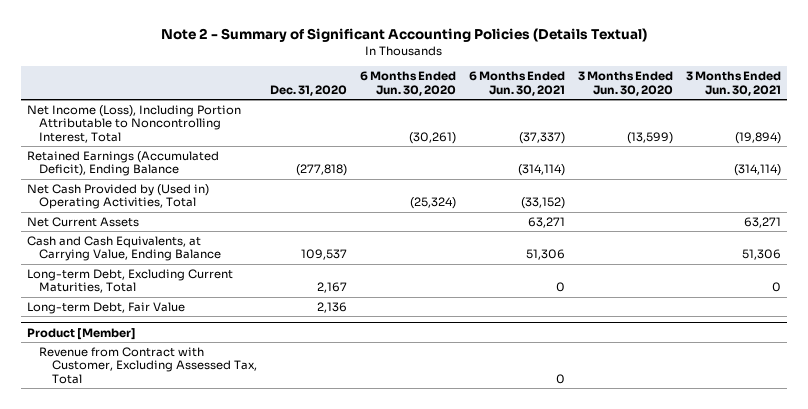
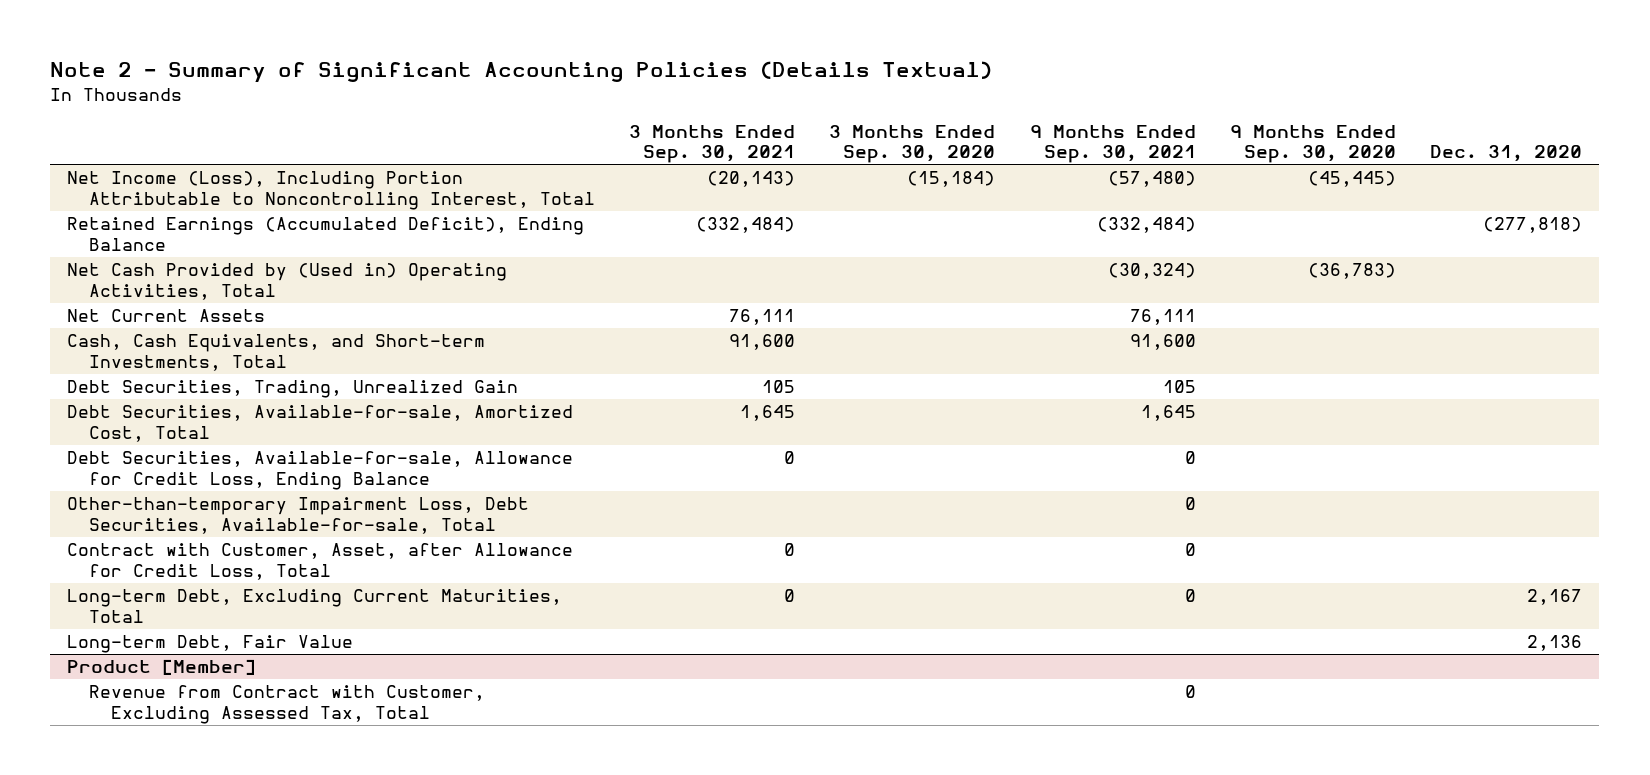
- | Dec. 31, 2020 | 6 Months Ended Jun. 30, 2020 | 6 Months Ended Jun. 30, 2021 | 3 Months Ended Jun. 30, 2020 | 3 Months Ended Jun. 30, 2021
+ | 3 Months Ended Sep. 30, 2021 | 3 Months Ended Sep. 30, 2020 | 9 Months Ended Sep. 30, 2021 | 9 Months Ended Sep. 30, 2020 | Dec. 31, 2020
- Cash and Cash Equivalents, at Carrying Value, Ending Balance | 109,537 | | 51,306 | | 51,306
+ Cash, Cash Equivalents, and Short-term Investments, Total | 91,600 | | 91,600 | |
+ Debt Securities, Trading, Unrealized Gain | 105 | | 105 | |
+ Debt Securities, Available-for-sale, Amortized Cost, Total | 1,645 | | 1,645 | |
+ Debt Securities, Available-for-sale, Allowance for Credit Loss, Ending Balance | 0 | | 0 | |
+ Other-than-temporary Impairment Loss, Debt Securities, Available-for-sale, Total | | | 0 | |
+ Contract with Customer, Asset, after Allowance for Credit Loss, Total | 0 | | 0 | |

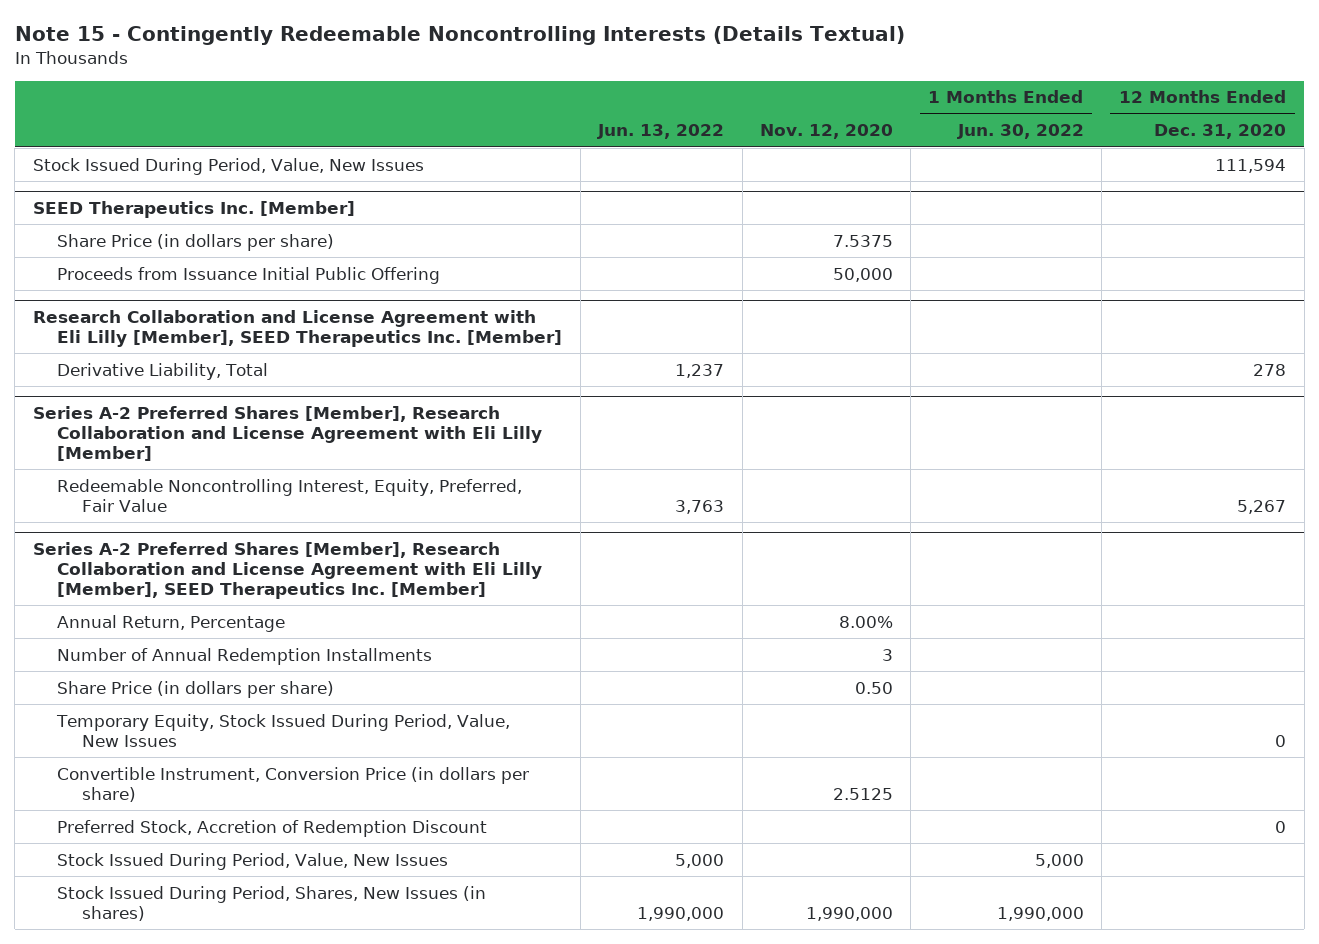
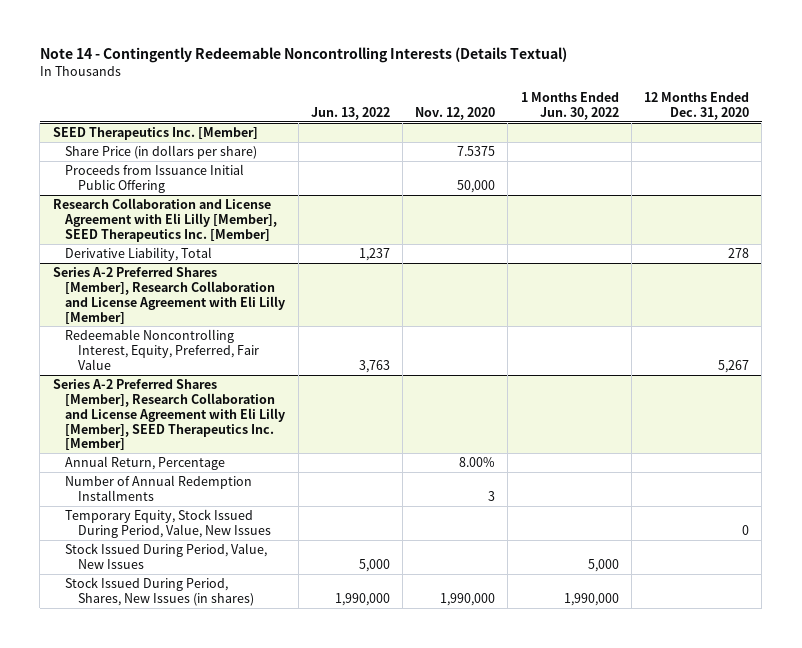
- Note 15 - Contingently Redeemable Noncontrolling Interests (Details Textual)
+ Note 14 - Contingently Redeemable Noncontrolling Interests (Details Textual)
- Stock Issued During Period, Value, New Issues | | | | 111,594
@ Series A-2 Preferred Shares [Member], Research Collaboration and License Agreement with Eli Lilly [Member], SEED Therapeutics Inc. [Member]
- Share Price (in dollars per share) | | 0.50 | |
- Convertible Instrument, Conversion Price (in dollars per share) | | 2.5125 | |
- Preferred Stock, Accretion of Redemption Discount | | | | 0

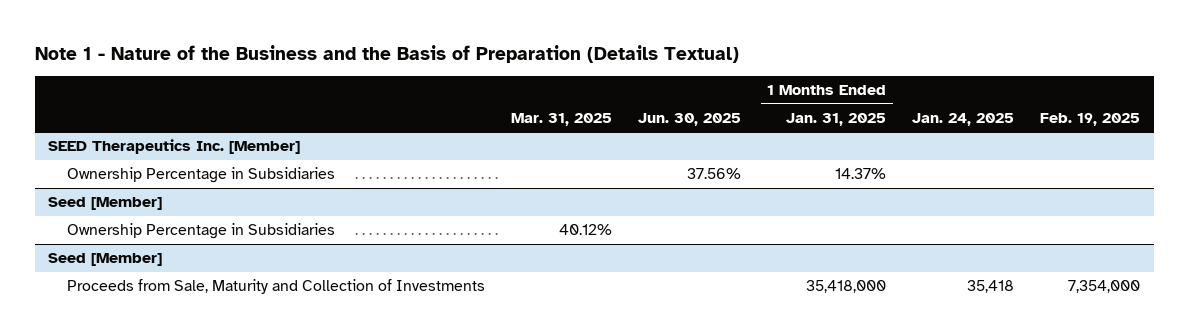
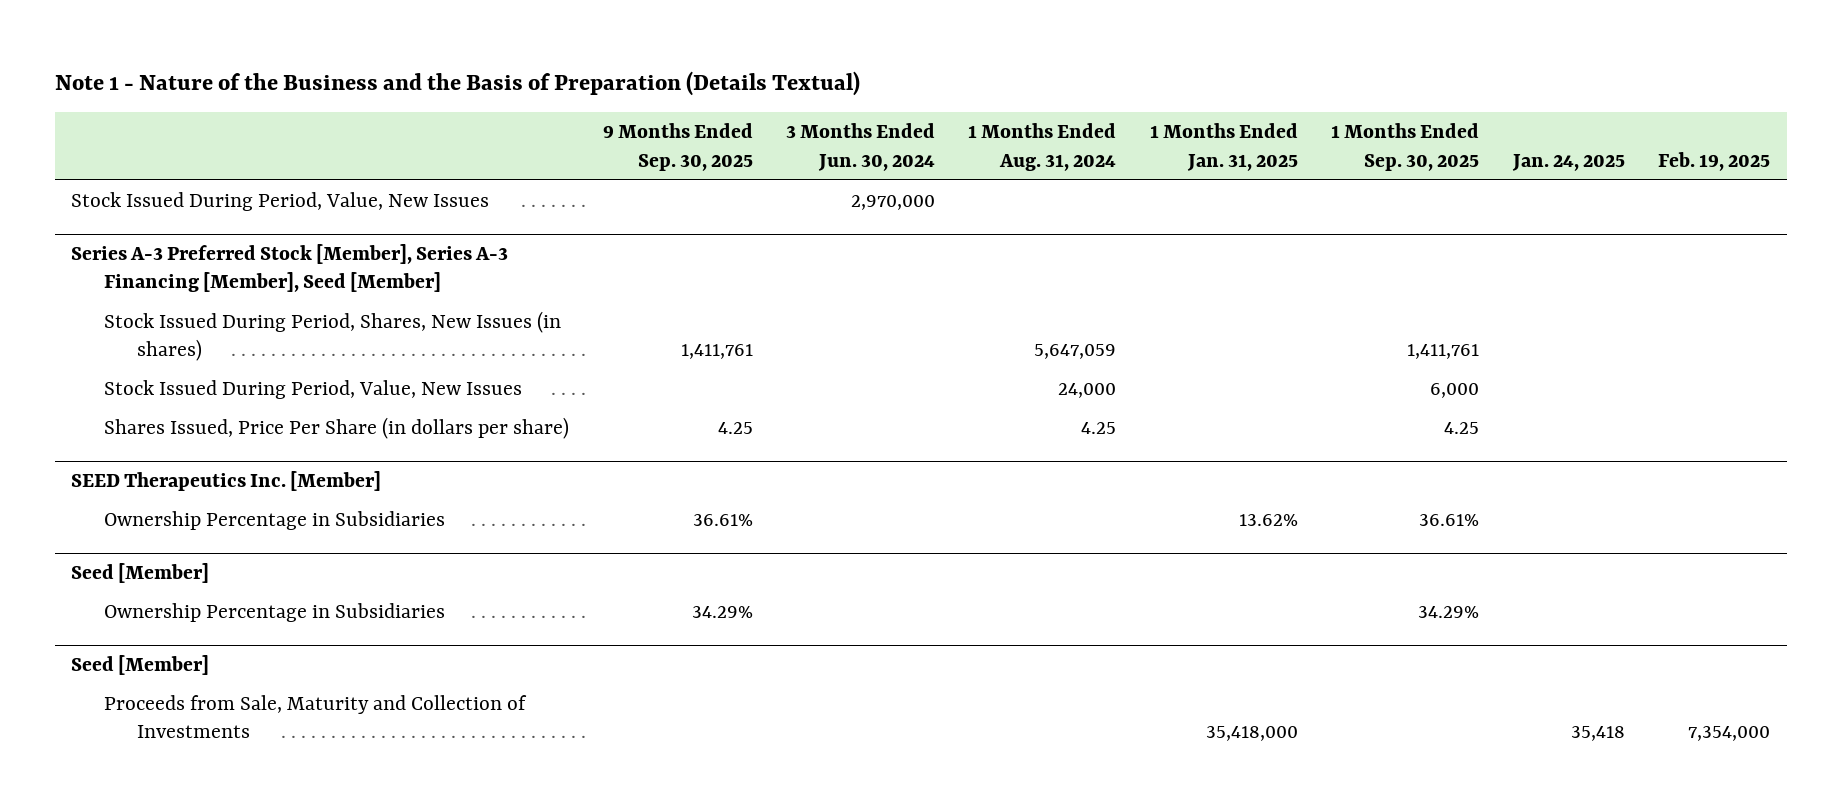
- | Mar. 31, 2025 | Jun. 30, 2025 | 1 Months Ended Jan. 31, 2025 | Jan. 24, 2025 | Feb. 19, 2025
+ | 9 Months Ended Sep. 30, 2025 | 3 Months Ended Jun. 30, 2024 | 1 Months Ended Aug. 31, 2024 | 1 Months Ended Jan. 31, 2025 | 1 Months Ended Sep. 30, 2025 | Jan. 24, 2025 | Feb. 19, 2025
+ Stock Issued During Period, Value, New Issues | | 2,970,000 | | | | |
+ Series A-3 Preferred Stock [Member], Series A-3 Financing [Member], Seed [Member]
+ Stock Issued During Period, Shares, New Issues (in shares) | 1,411,761 | | 5,647,059 | | 1,411,761 | |
+ Stock Issued During Period, Value, New Issues | | | 24,000 | | 6,000 | |
+ Shares Issued, Price Per Share (in dollars per share) | 4.25 | | 4.25 | | 4.25 | |
@ SEED Therapeutics Inc. [Member]
- Ownership Percentage in Subsidiaries | | 37.56% | 14.37% | |
+ Ownership Percentage in Subsidiaries | 36.61% | | | 13.62% | 36.61% | |

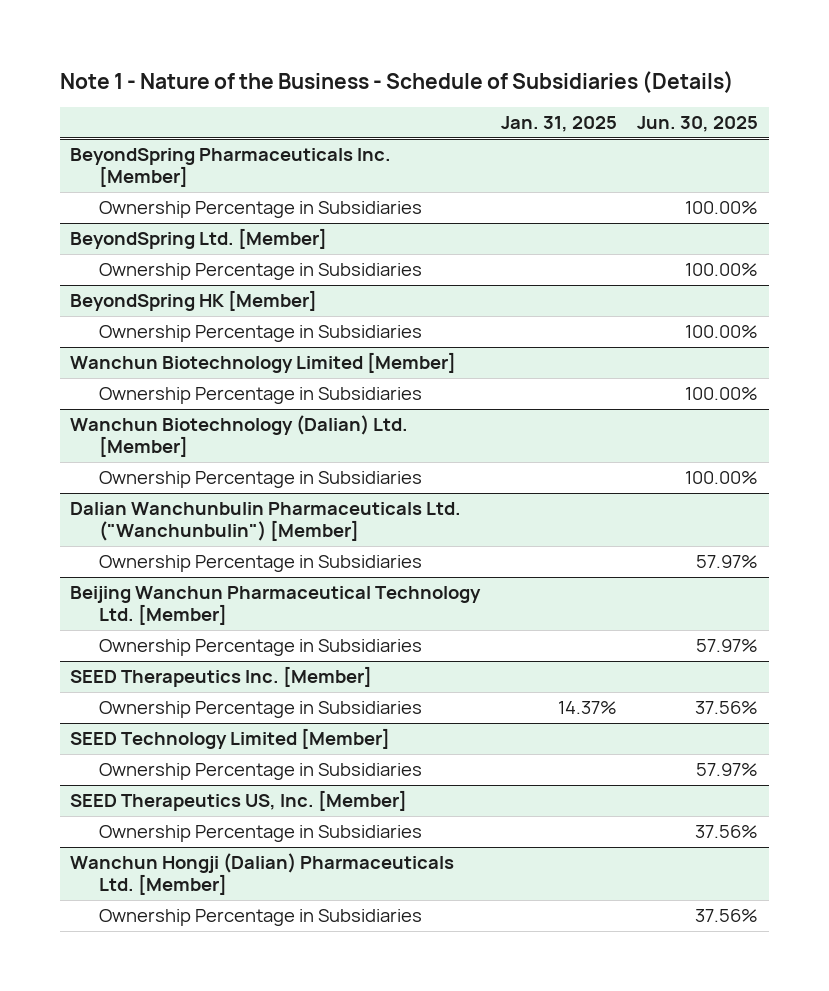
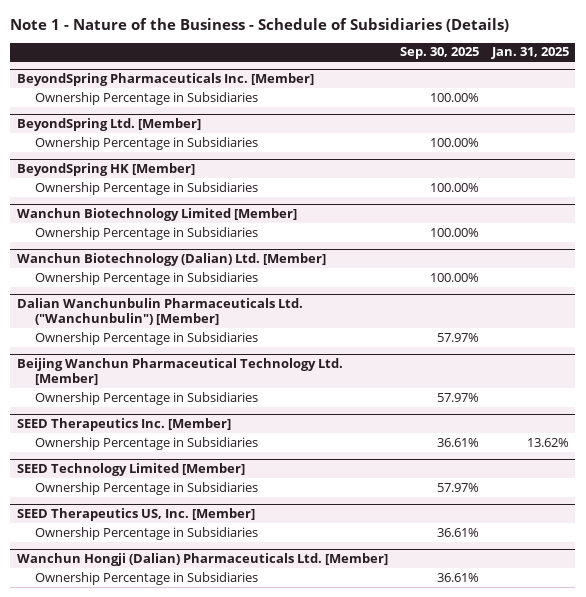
- | Jan. 31, 2025 | Jun. 30, 2025
+ | Sep. 30, 2025 | Jan. 31, 2025
@ SEED Therapeutics Inc. [Member]
- Ownership Percentage in Subsidiaries | 14.37% | 37.56%
+ Ownership Percentage in Subsidiaries | 36.61% | 13.62%

